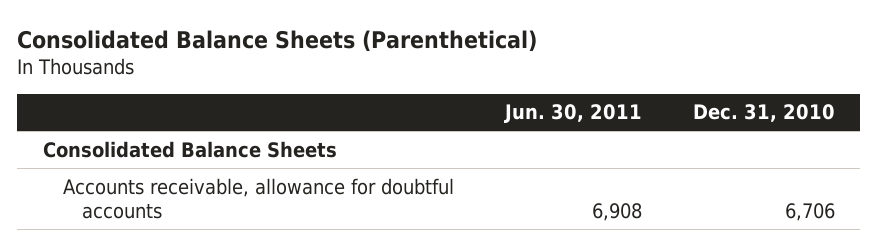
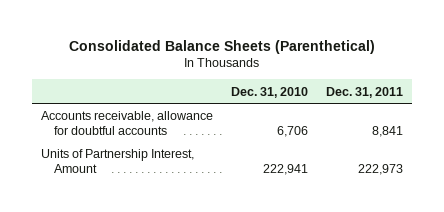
- | Jun. 30, 2011 | Dec. 31, 2010
+ | Dec. 31, 2010 | Dec. 31, 2011
- Consolidated Balance Sheets
+ Units of Partnership Interest, Amount | 222,941 | 222,973

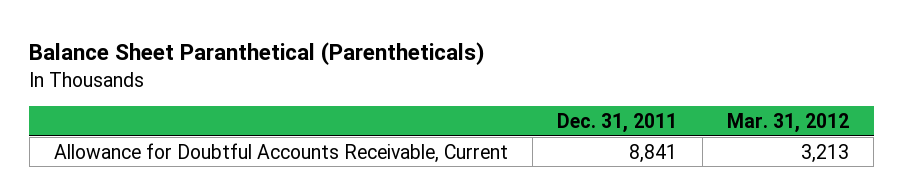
- Consolidated Balance Sheets (Parenthetical)
+ Balance Sheet Paranthetical (Parentheticals)
- | Dec. 31, 2010 | Dec. 31, 2011
+ | Dec. 31, 2011 | Mar. 31, 2012
- Accounts receivable, allowance for doubtful accounts | 6,706 | 8,841
- Units of Partnership Interest, Amount | 222,941 | 222,973
+ Allowance for Doubtful Accounts Receivable, Current | 8,841 | 3,213

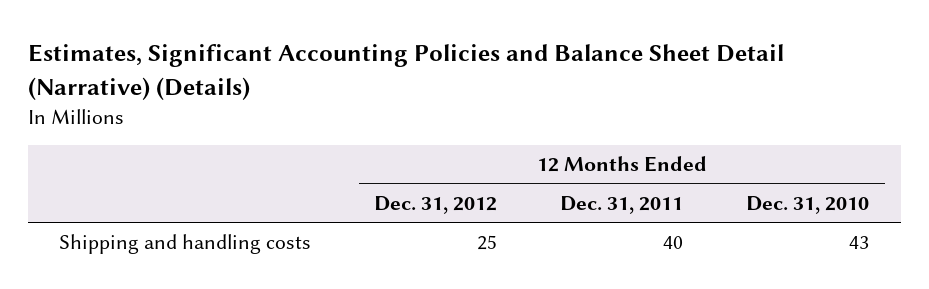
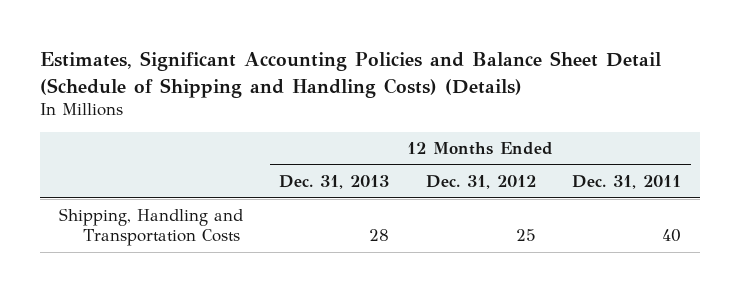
- Estimates, Significant Accounting Policies and Balance Sheet Detail (Narrative) (Details)
+ Estimates, Significant Accounting Policies and Balance Sheet Detail (Schedule of Shipping and Handling Costs) (Details)
- | 12 Months Ended Dec. 31, 2012 | 12 Months Ended Dec. 31, 2011 | 12 Months Ended Dec. 31, 2010
+ | 12 Months Ended Dec. 31, 2013 | 12 Months Ended Dec. 31, 2012 | 12 Months Ended Dec. 31, 2011
- Shipping and handling costs | 25 | 40 | 43
+ Shipping, Handling and Transportation Costs | 28 | 25 | 40

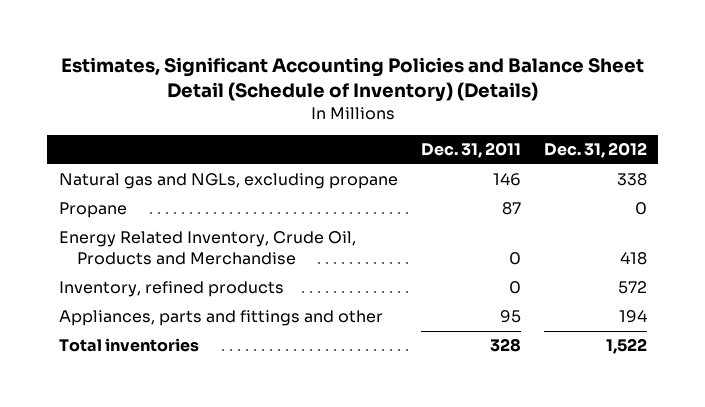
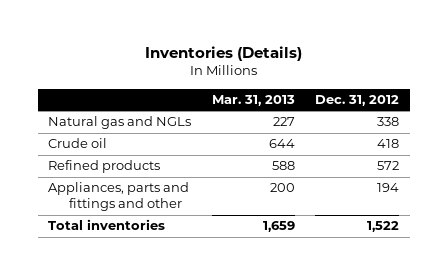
- Estimates, Significant Accounting Policies and Balance Sheet Detail (Schedule of Inventory) (Details)
+ Inventories (Details)
- | Dec. 31, 2011 | Dec. 31, 2012
+ | Mar. 31, 2013 | Dec. 31, 2012
- Natural gas and NGLs, excluding propane | 146 | 338
- Propane | 87 | 0
- Energy Related Inventory, Crude Oil, Products and Merchandise | 0 | 418
- Inventory, refined products | 0 | 572
+ Natural gas and NGLs | 227 | 338
+ Crude oil | 644 | 418
+ Refined products | 588 | 572

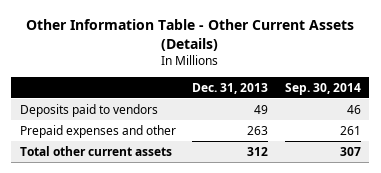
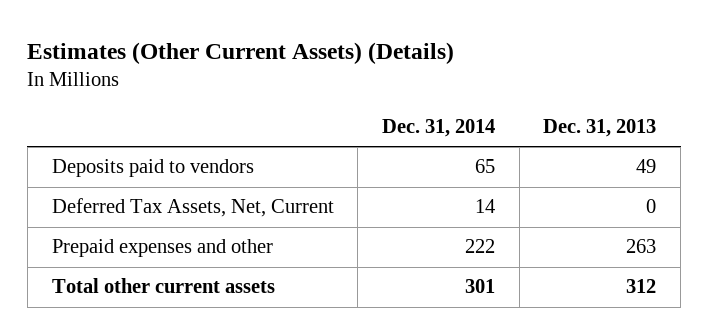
- Other Information Table - Other Current Assets (Details)
+ Estimates (Other Current Assets) (Details)
- | Dec. 31, 2013 | Sep. 30, 2014
+ | Dec. 31, 2014 | Dec. 31, 2013
+ Deferred Tax Assets, Net, Current | 14 | 0

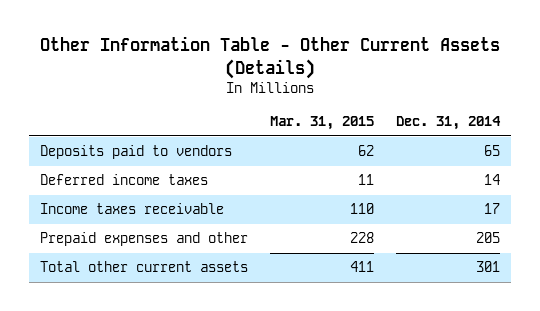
- Estimates (Other Current Assets) (Details)
+ Other Information Table - Other Current Assets (Details)
- | Dec. 31, 2014 | Dec. 31, 2013
+ | Mar. 31, 2015 | Dec. 31, 2014
- Deferred Tax Assets, Net, Current | 14 | 0
- Prepaid expenses and other | 222 | 263
+ Deferred income taxes | 11 | 14
+ Income taxes receivable | 110 | 17
+ Prepaid expenses and other | 228 | 205

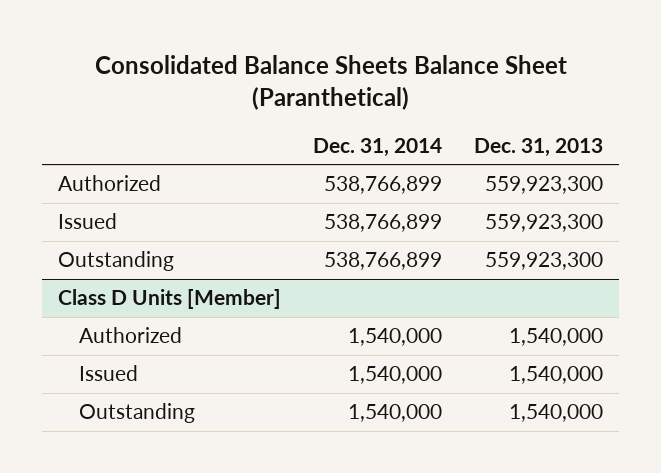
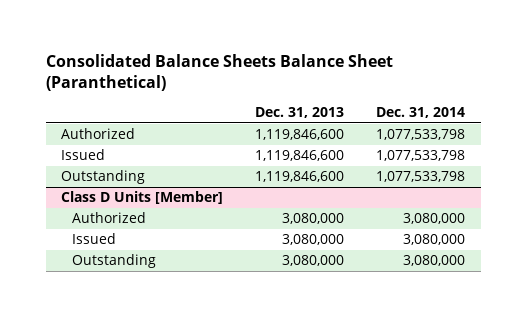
- | Dec. 31, 2014 | Dec. 31, 2013
+ | Dec. 31, 2013 | Dec. 31, 2014
- Authorized | 538,766,899 | 559,923,300
- Issued | 538,766,899 | 559,923,300
- Outstanding | 538,766,899 | 559,923,300
+ Authorized | 1,119,846,600 | 1,077,533,798
+ Issued | 1,119,846,600 | 1,077,533,798
+ Outstanding | 1,119,846,600 | 1,077,533,798
@ Class D Units [Member]
- Authorized | 1,540,000 | 1,540,000
- Issued | 1,540,000 | 1,540,000
- Outstanding | 1,540,000 | 1,540,000
+ Authorized | 3,080,000 | 3,080,000
+ Issued | 3,080,000 | 3,080,000
+ Outstanding | 3,080,000 | 3,080,000

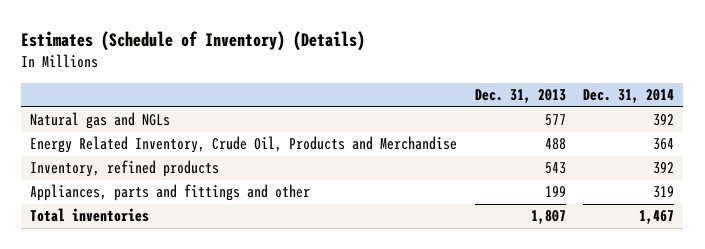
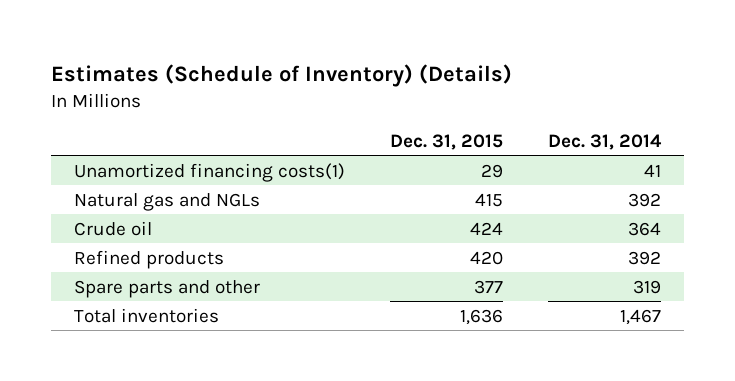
- | Dec. 31, 2013 | Dec. 31, 2014
+ | Dec. 31, 2015 | Dec. 31, 2014
+ Unamortized financing costs(1) | 29 | 41
- Energy Related Inventory, Crude Oil, Products and Merchandise | 488 | 364
- Inventory, refined products | 543 | 392
- Appliances, parts and fittings and other | 199 | 319
+ Crude oil | 424 | 364
+ Refined products | 420 | 392
+ Spare parts and other | 377 | 319

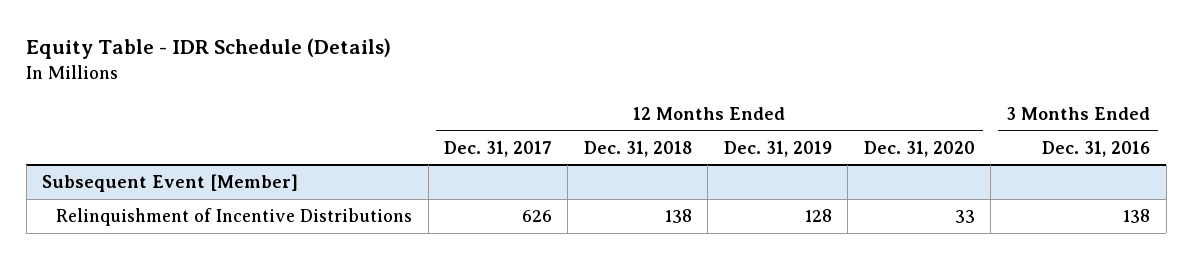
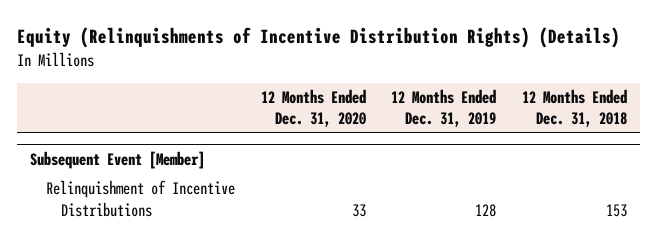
- Equity Table - IDR Schedule (Details)
+ Equity (Relinquishments of Incentive Distribution Rights) (Details)
- | 12 Months Ended Dec. 31, 2017 | 12 Months Ended Dec. 31, 2018 | 12 Months Ended Dec. 31, 2019 | 12 Months Ended Dec. 31, 2020 | 3 Months Ended Dec. 31, 2016
+ | 12 Months Ended Dec. 31, 2020 | 12 Months Ended Dec. 31, 2019 | 12 Months Ended Dec. 31, 2018
@ Subsequent Event [Member]
- Relinquishment of Incentive Distributions | 626 | 138 | 128 | 33 | 138
+ Relinquishment of Incentive Distributions | 33 | 128 | 153

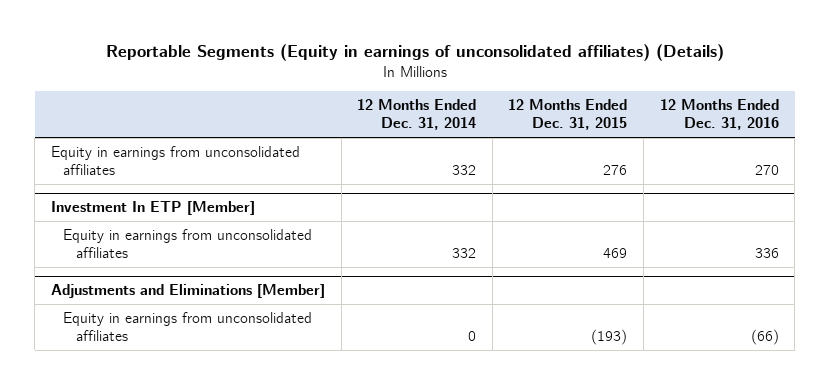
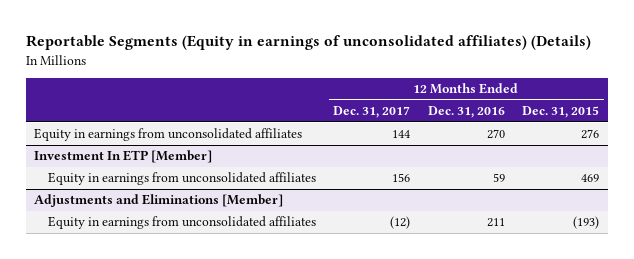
- | 12 Months Ended Dec. 31, 2014 | 12 Months Ended Dec. 31, 2015 | 12 Months Ended Dec. 31, 2016
+ | 12 Months Ended Dec. 31, 2017 | 12 Months Ended Dec. 31, 2016 | 12 Months Ended Dec. 31, 2015
@ Investment In ETP [Member]
- Equity in earnings from unconsolidated affiliates | 332 | 469 | 336
+ Equity in earnings from unconsolidated affiliates | 156 | 59 | 469
@ Adjustments and Eliminations [Member]
- Equity in earnings from unconsolidated affiliates | 0 | (193) | (66)
+ Equity in earnings from unconsolidated affiliates | (12) | 211 | (193)

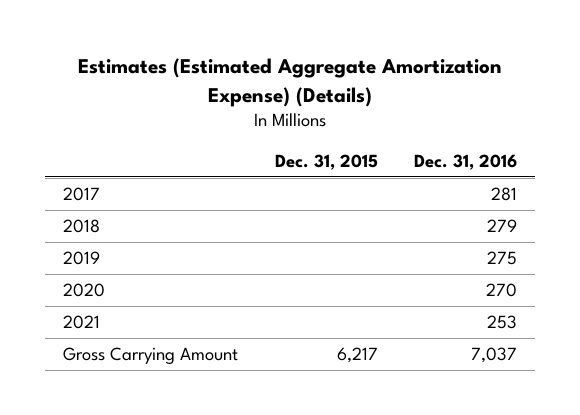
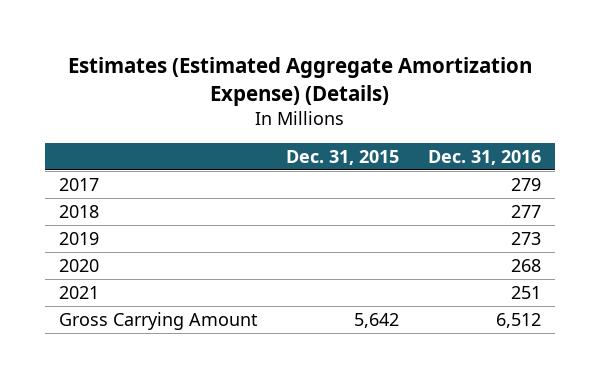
- 2017 | | 281
- 2018 | | 279
- 2019 | | 275
- 2020 | | 270
- 2021 | | 253
- Gross Carrying Amount | 6,217 | 7,037
+ 2017 | | 279
+ 2018 | | 277
+ 2019 | | 273
+ 2020 | | 268
+ 2021 | | 251
+ Gross Carrying Amount | 5,642 | 6,512

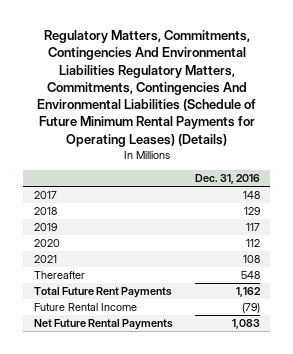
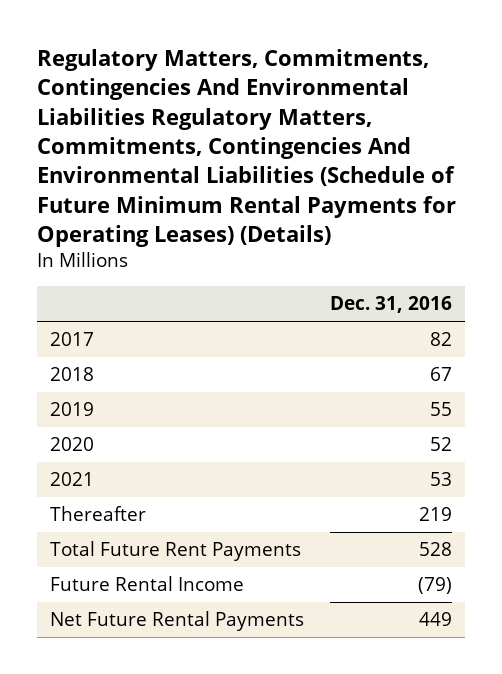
- 2017 | 148
- 2018 | 129
- 2019 | 117
- 2020 | 112
- 2021 | 108
- Thereafter | 548
- Total Future Rent Payments | 1,162
+ 2017 | 82
+ 2018 | 67
+ 2019 | 55
+ 2020 | 52
+ 2021 | 53
+ Thereafter | 219
+ Total Future Rent Payments | 528
- Net Future Rental Payments | 1,083
+ Net Future Rental Payments | 449

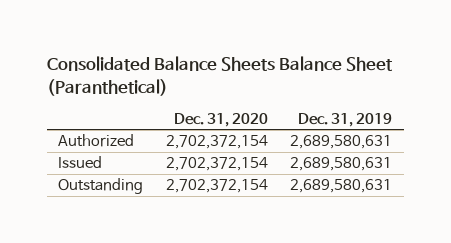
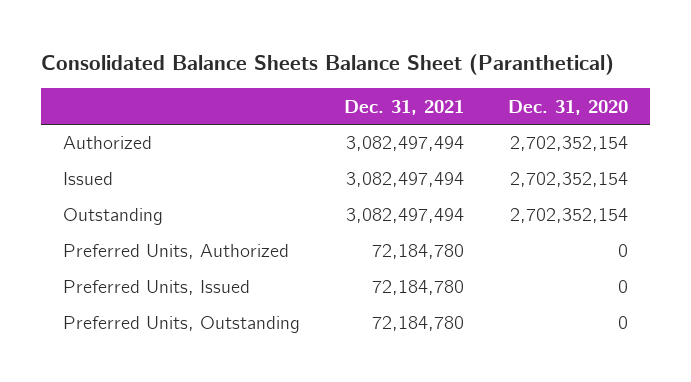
- | Dec. 31, 2020 | Dec. 31, 2019
+ | Dec. 31, 2021 | Dec. 31, 2020
- Authorized | 2,702,372,154 | 2,689,580,631
- Issued | 2,702,372,154 | 2,689,580,631
- Outstanding | 2,702,372,154 | 2,689,580,631
+ Authorized | 3,082,497,494 | 2,702,352,154
+ Issued | 3,082,497,494 | 2,702,352,154
+ Outstanding | 3,082,497,494 | 2,702,352,154
+ Preferred Units, Authorized | 72,184,780 | 0
+ Preferred Units, Issued | 72,184,780 | 0
+ Preferred Units, Outstanding | 72,184,780 | 0

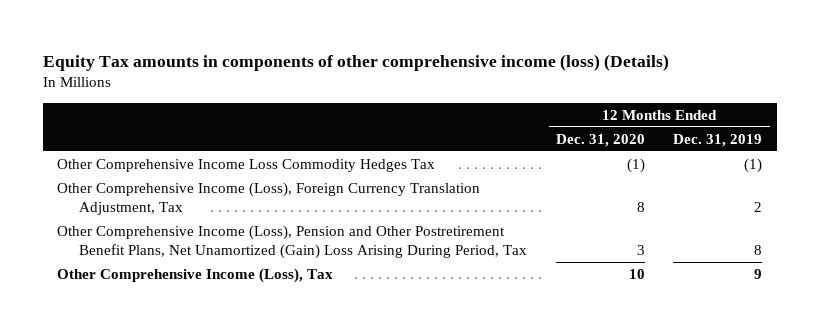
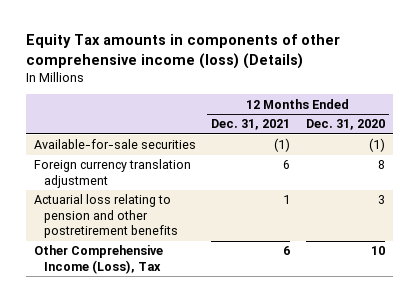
- | 12 Months Ended Dec. 31, 2020 | 12 Months Ended Dec. 31, 2019
+ | 12 Months Ended Dec. 31, 2021 | 12 Months Ended Dec. 31, 2020
- Other Comprehensive Income Loss Commodity Hedges Tax | (1) | (1)
- Other Comprehensive Income (Loss), Foreign Currency Translation Adjustment, Tax | 8 | 2
- Other Comprehensive Income (Loss), Pension and Other Postretirement Benefit Plans, Net Unamortized (Gain) Loss Arising During Period, Tax | 3 | 8
+ Available-for-sale securities | (1) | (1)
+ Foreign currency translation adjustment | 6 | 8
+ Actuarial loss relating to pension and other postretirement benefits | 1 | 3

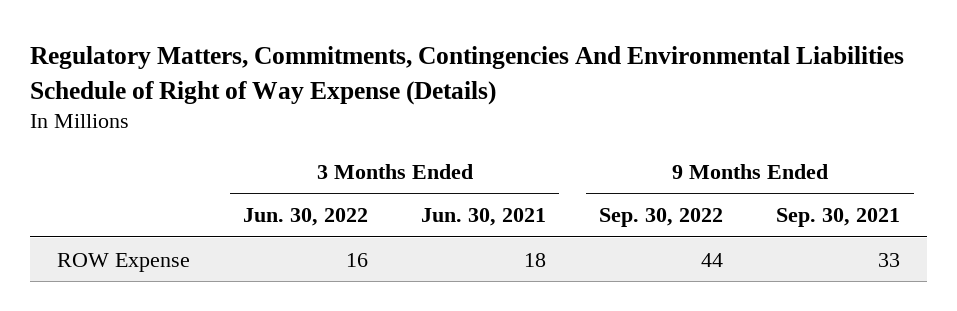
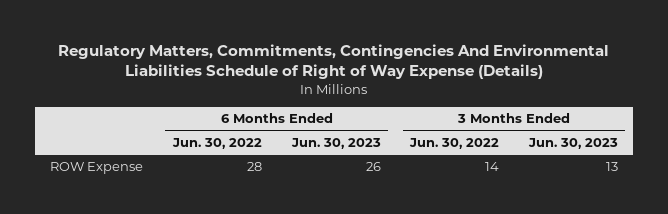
- | 3 Months Ended Jun. 30, 2022 | 3 Months Ended Jun. 30, 2021 | 9 Months Ended Sep. 30, 2022 | 9 Months Ended Sep. 30, 2021
+ | 6 Months Ended Jun. 30, 2022 | 6 Months Ended Jun. 30, 2023 | 3 Months Ended Jun. 30, 2022 | 3 Months Ended Jun. 30, 2023
- ROW Expense | 16 | 18 | 44 | 33
+ ROW Expense | 28 | 26 | 14 | 13

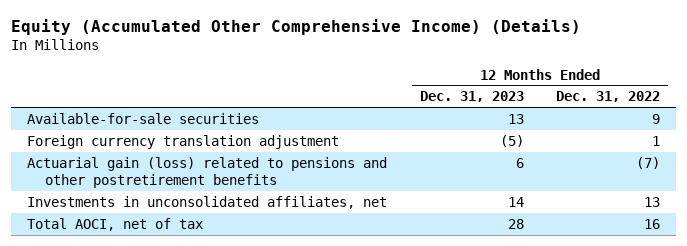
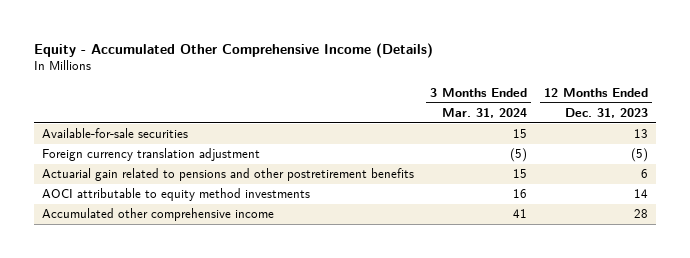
- Equity (Accumulated Other Comprehensive Income) (Details)
+ Equity - Accumulated Other Comprehensive Income (Details)
- | 12 Months Ended Dec. 31, 2023 | 12 Months Ended Dec. 31, 2022
+ | 3 Months Ended Mar. 31, 2024 | 12 Months Ended Dec. 31, 2023
- Actuarial gain (loss) related to pensions and other postretirement benefits | 6 | (7)
- Investments in unconsolidated affiliates, net | 14 | 13
- Total AOCI, net of tax | 28 | 16
+ Actuarial gain related to pensions and other postretirement benefits | 15 | 6
+ AOCI attributable to equity method investments | 16 | 14
+ Accumulated other comprehensive income | 41 | 28

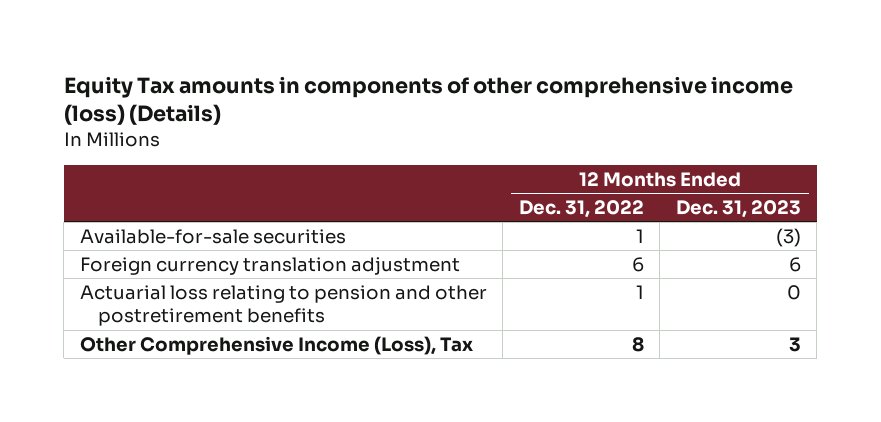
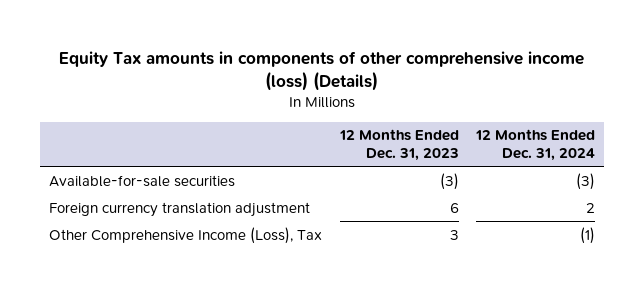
- | 12 Months Ended Dec. 31, 2022 | 12 Months Ended Dec. 31, 2023
+ | 12 Months Ended Dec. 31, 2023 | 12 Months Ended Dec. 31, 2024
- Actuarial loss relating to pension and other postretirement benefits | 1 | 0

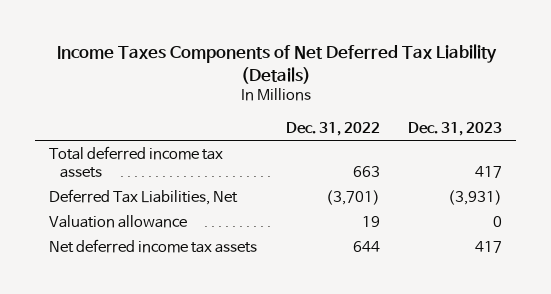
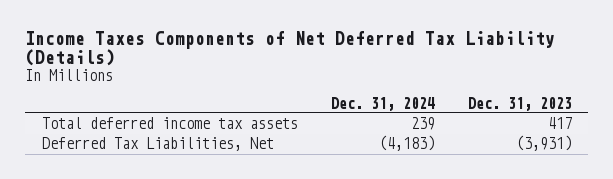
- | Dec. 31, 2022 | Dec. 31, 2023
+ | Dec. 31, 2024 | Dec. 31, 2023
- Valuation allowance | 19 | 0
- Net deferred income tax assets | 644 | 417

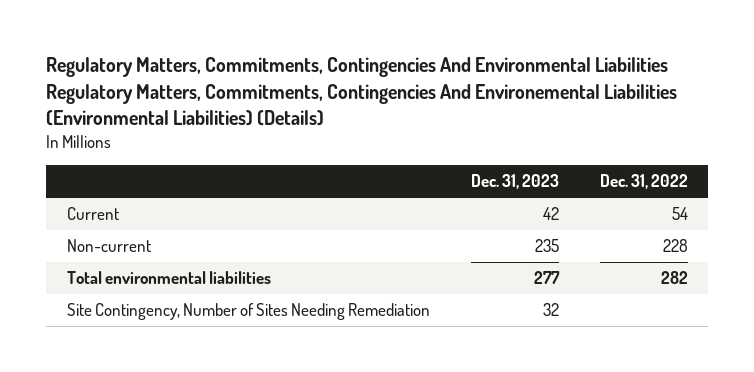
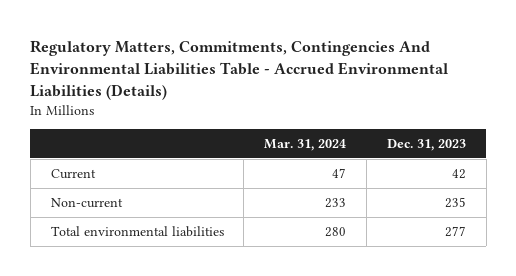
- Regulatory Matters, Commitments, Contingencies And Environmental Liabilities Regulatory Matters, Commitments, Contingencies And Environemental Liabilities (Environmental Liabilities) (Details)
+ Regulatory Matters, Commitments, Contingencies And Environmental Liabilities Table - Accrued Environmental Liabilities (Details)
- | Dec. 31, 2023 | Dec. 31, 2022
+ | Mar. 31, 2024 | Dec. 31, 2023
- Site Contingency, Number of Sites Needing Remediation | 32 |

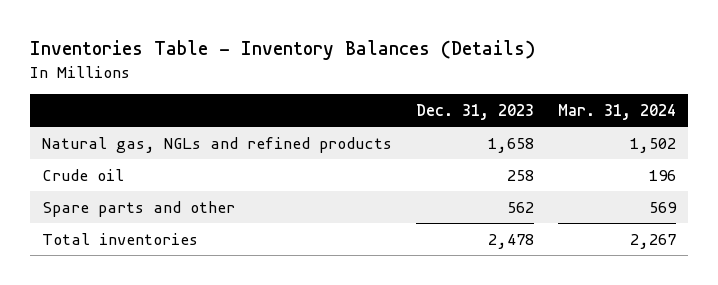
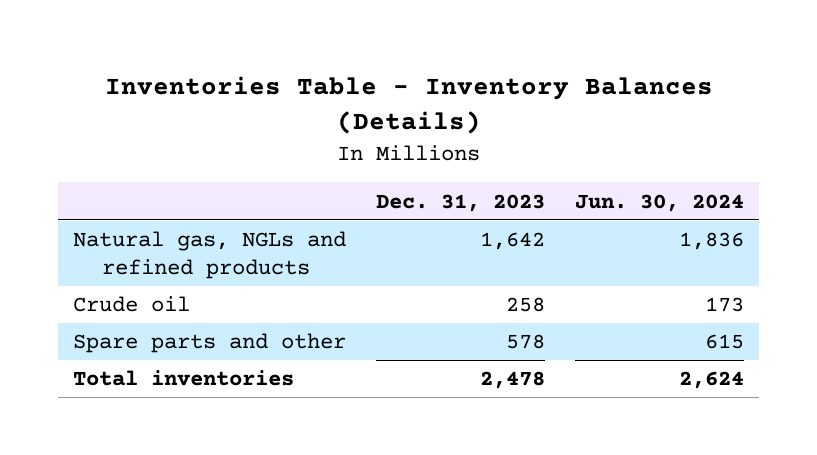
- | Dec. 31, 2023 | Mar. 31, 2024
+ | Dec. 31, 2023 | Jun. 30, 2024
- Natural gas, NGLs and refined products | 1,658 | 1,502
+ Natural gas, NGLs and refined products | 1,642 | 1,836
- Spare parts and other | 562 | 569
+ Spare parts and other | 578 | 615

